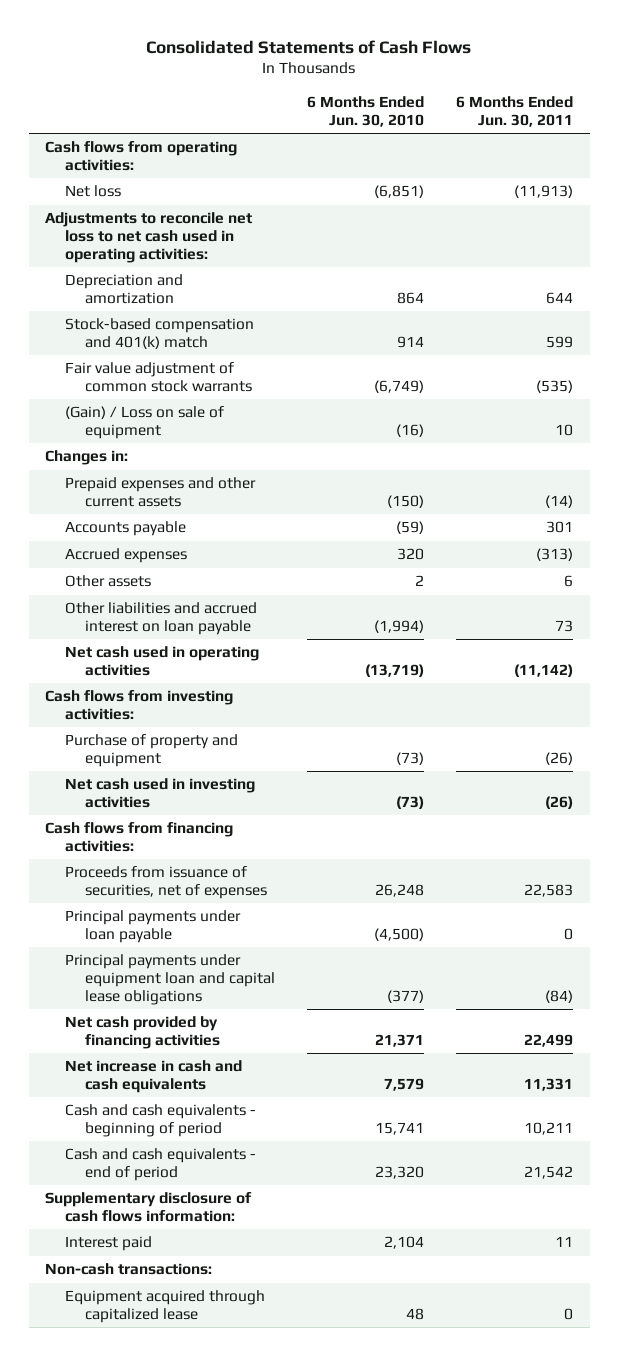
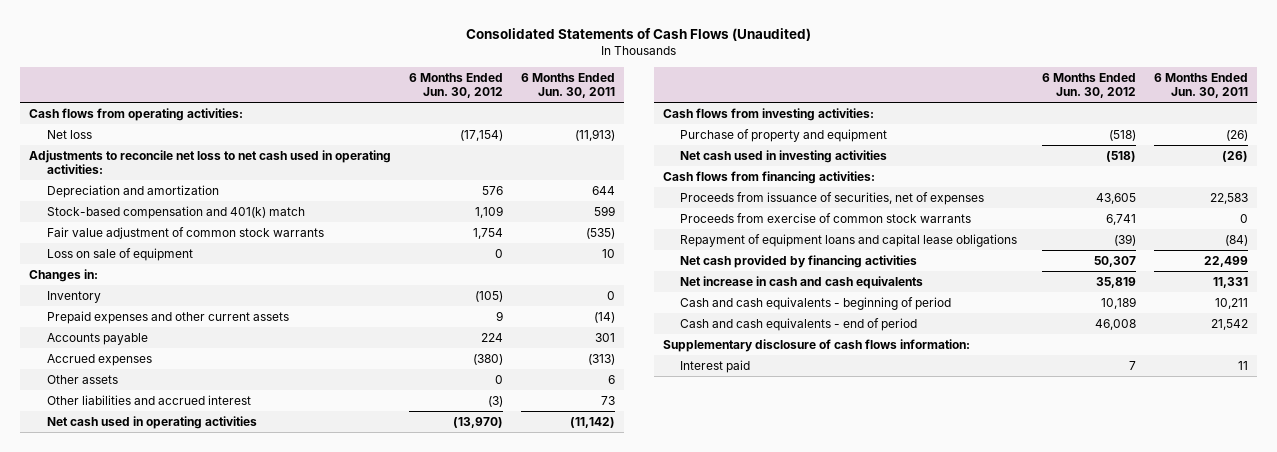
- Consolidated Statements of Cash Flows
+ Consolidated Statements of Cash Flows (Unaudited)
- | 6 Months Ended Jun. 30, 2010 | 6 Months Ended Jun. 30, 2011
+ | 6 Months Ended Jun. 30, 2012 | 6 Months Ended Jun. 30, 2011
- (Gain) / Loss on sale of equipment | (16) | 10
+ Loss on sale of equipment | 0 | 10
+ Inventory | (105) | 0
- Other liabilities and accrued interest on loan payable | (1,994) | 73
+ Other liabilities and accrued interest | (3) | 73
- Principal payments under loan payable | (4,500) | 0
- Principal payments under equipment loan and capital lease obligations | (377) | (84)
+ Proceeds from exercise of common stock warrants | 6,741 | 0
+ Repayment of equipment loans and capital lease obligations | (39) | (84)
- Non-cash transactions:
- Equipment acquired through capitalized lease | 48 | 0

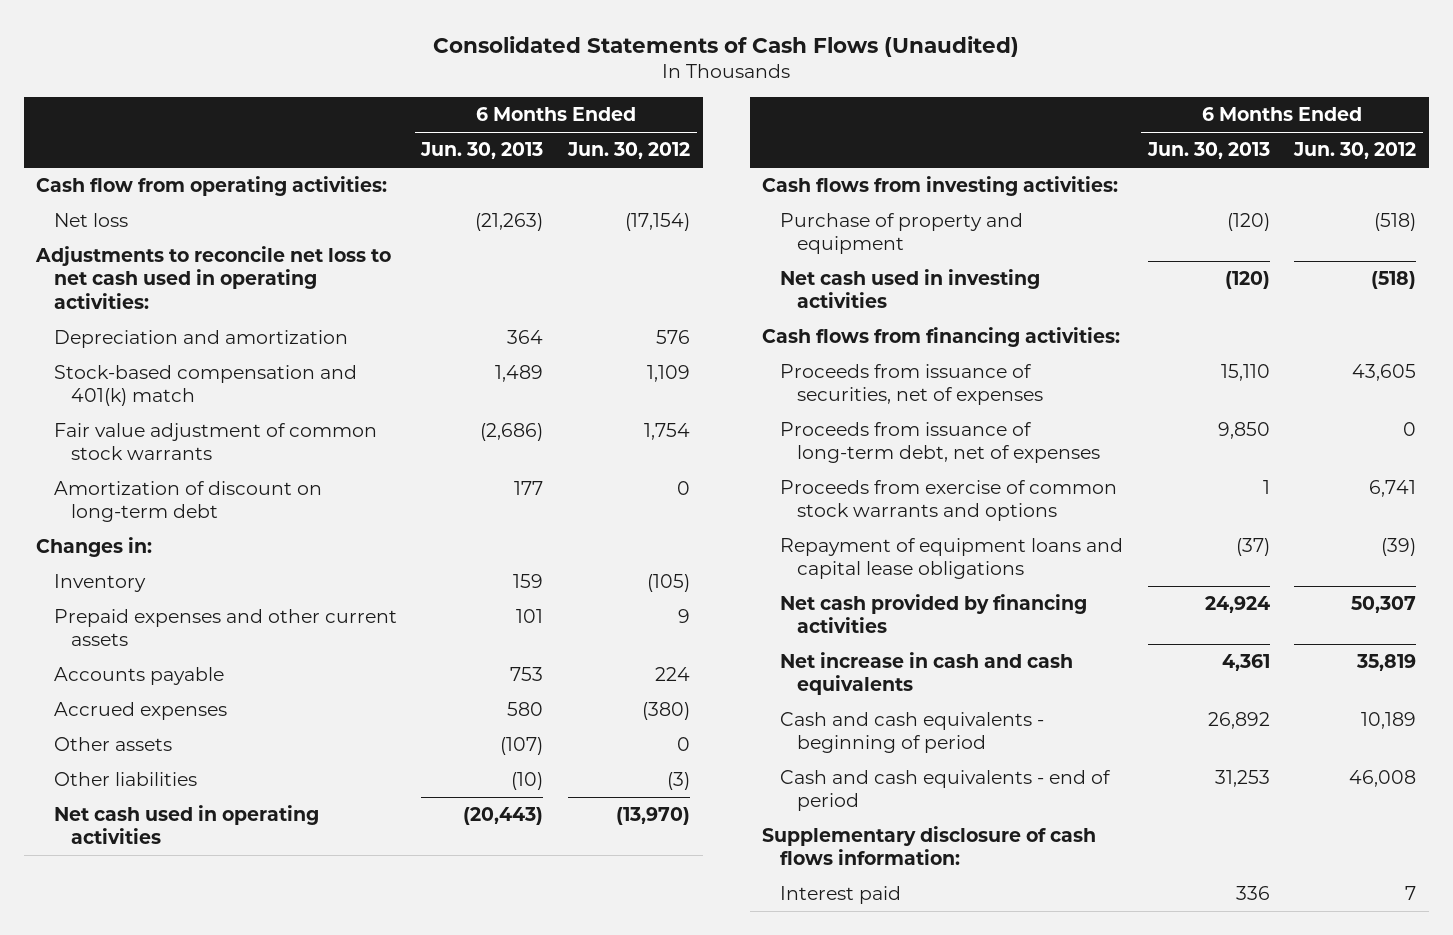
- | 6 Months Ended Jun. 30, 2012 | 6 Months Ended Jun. 30, 2011
+ | 6 Months Ended Jun. 30, 2013 | 6 Months Ended Jun. 30, 2012
- Cash flows from operating activities:
+ Cash flow from operating activities:
- Loss on sale of equipment | 0 | 10
+ Amortization of discount on long-term debt | 177 | 0
- Other liabilities and accrued interest | (3) | 73
+ Other liabilities | (10) | (3)
- Proceeds from exercise of common stock warrants | 6,741 | 0
+ Proceeds from issuance of long-term debt, net of expenses | 9,850 | 0
+ Proceeds from exercise of common stock warrants and options | 1 | 6,741

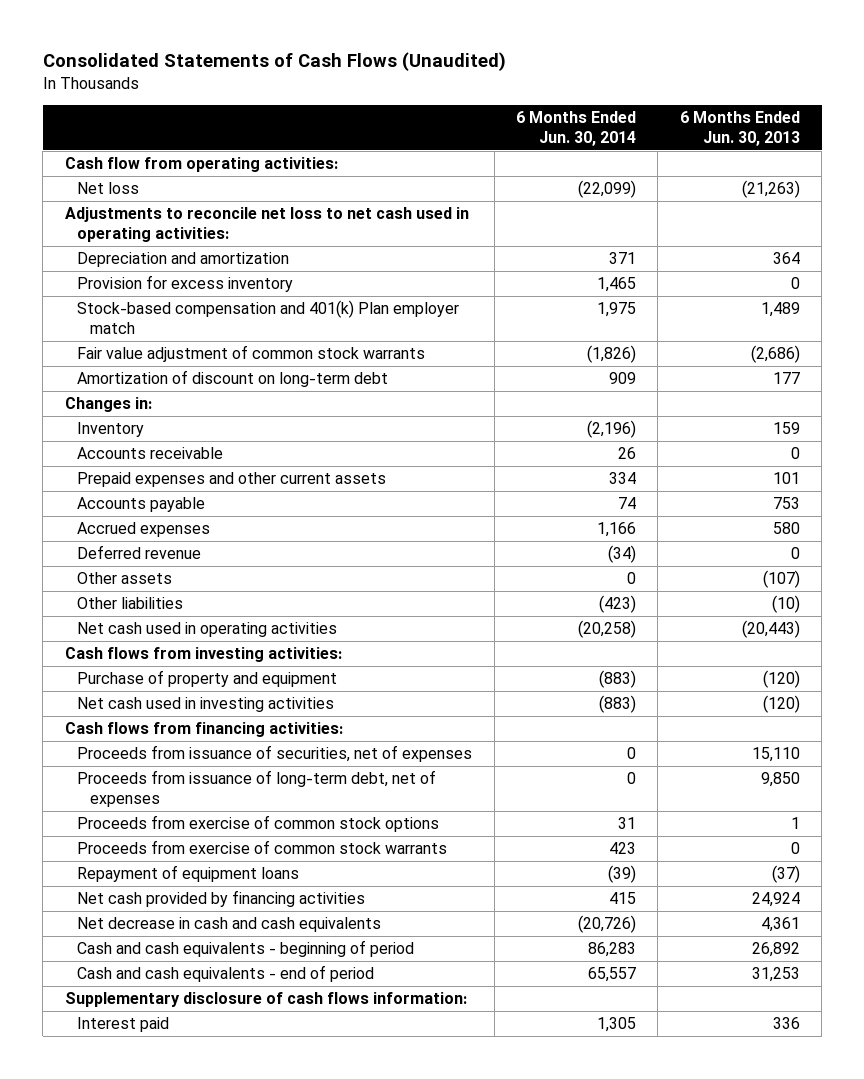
- | 6 Months Ended Jun. 30, 2013 | 6 Months Ended Jun. 30, 2012
+ | 6 Months Ended Jun. 30, 2014 | 6 Months Ended Jun. 30, 2013
- Stock-based compensation and 401(k) match | 1,489 | 1,109
+ Provision for excess inventory | 1,465 | 0
+ Stock-based compensation and 401(k) Plan employer match | 1,975 | 1,489
+ Accounts receivable | 26 | 0
+ Deferred revenue | (34) | 0
- Proceeds from exercise of common stock warrants and options | 1 | 6,741
- Repayment of equipment loans and capital lease obligations | (37) | (39)
+ Proceeds from exercise of common stock options | 31 | 1
+ Proceeds from exercise of common stock warrants | 423 | 0
+ Repayment of equipment loans | (39) | (37)
- Net increase in cash and cash equivalents | 4,361 | 35,819
+ Net decrease in cash and cash equivalents | (20,726) | 4,361

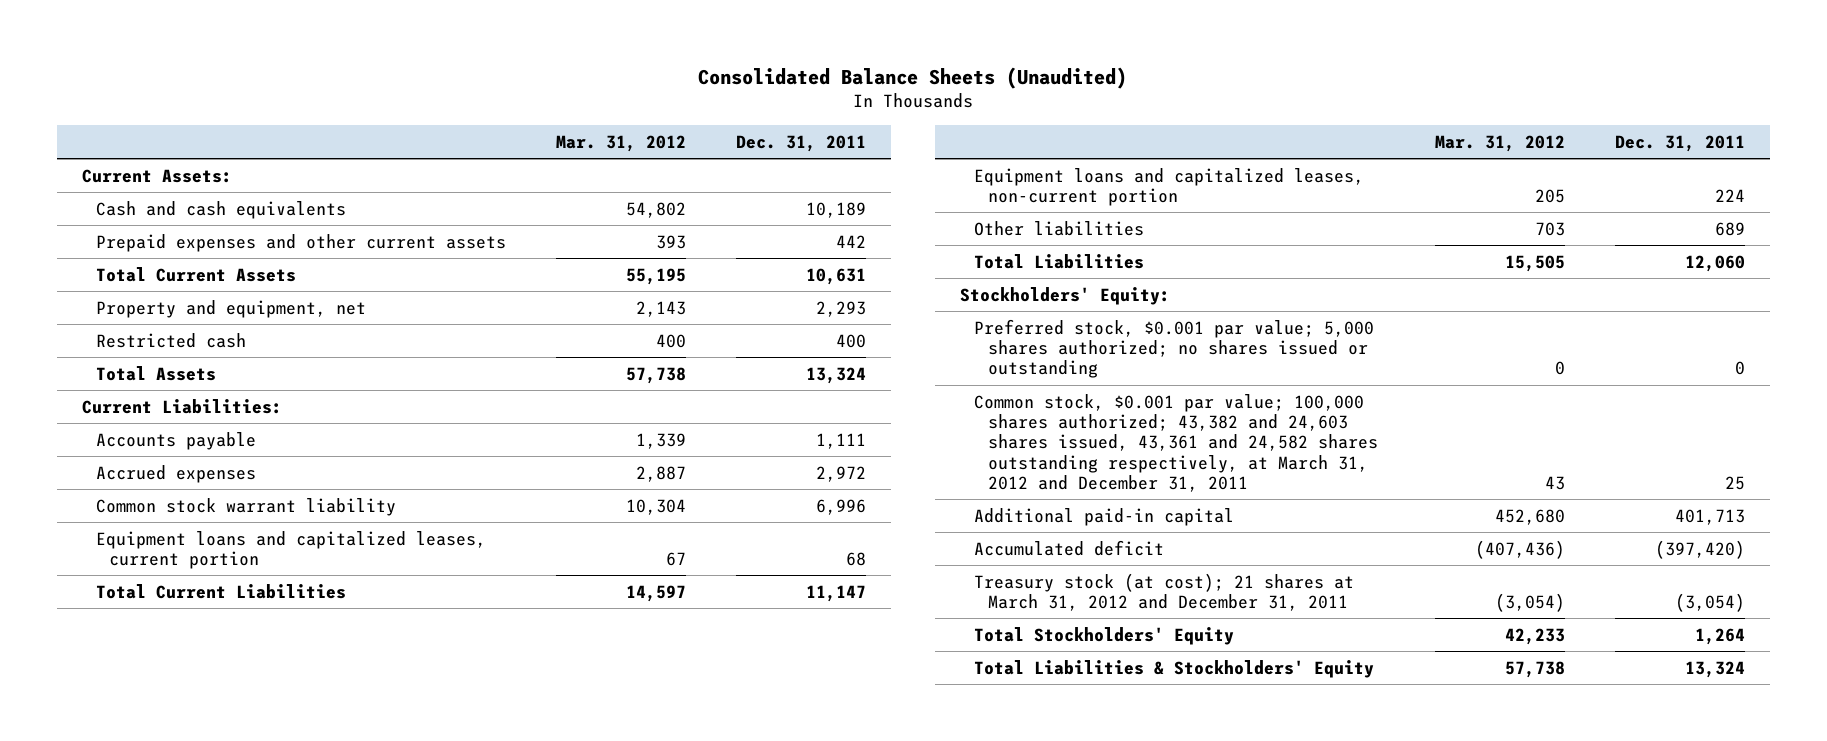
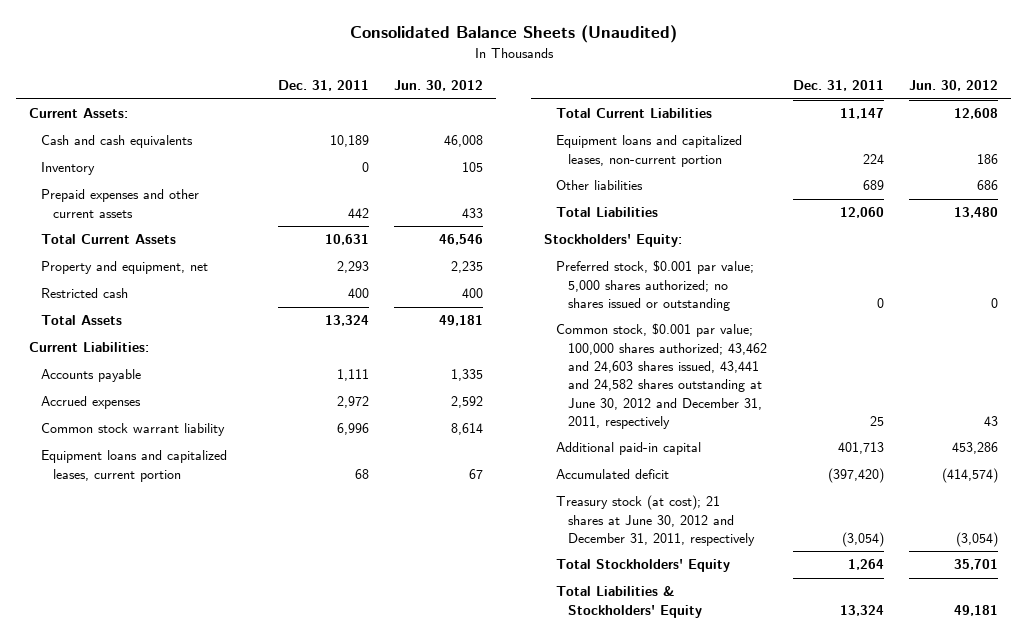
- | Mar. 31, 2012 | Dec. 31, 2011
+ | Dec. 31, 2011 | Jun. 30, 2012
+ Inventory | 0 | 105
- Common stock, $0.001 par value; 100,000 shares authorized; 43,382 and 24,603 shares issued, 43,361 and 24,582 shares outstanding respectively, at March 31, 2012 and December 31, 2011 | 43 | 25
+ Common stock, $0.001 par value; 100,000 shares authorized; 43,462 and 24,603 shares issued, 43,441 and 24,582 shares outstanding at June 30, 2012 and December 31, 2011, respectively | 25 | 43
- Treasury stock (at cost); 21 shares at March 31, 2012 and December 31, 2011 | (3,054) | (3,054)
+ Treasury stock (at cost); 21 shares at June 30, 2012 and December 31, 2011, respectively | (3,054) | (3,054)

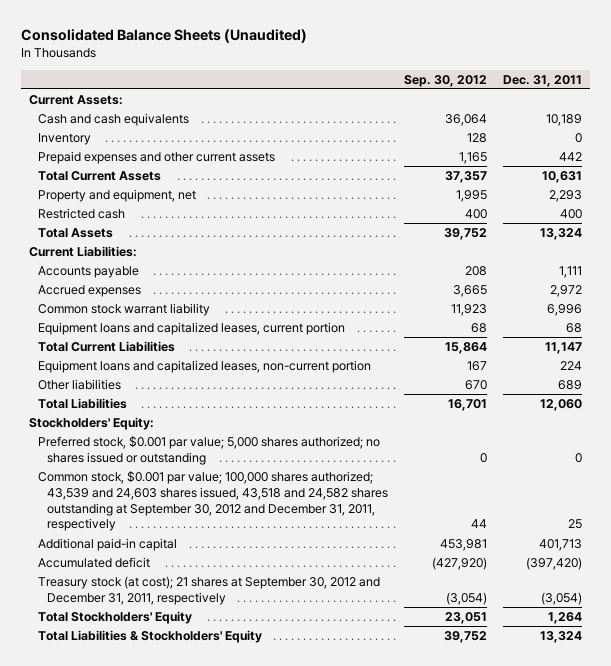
- | Dec. 31, 2011 | Jun. 30, 2012
+ | Sep. 30, 2012 | Dec. 31, 2011
- Common stock, $0.001 par value; 100,000 shares authorized; 43,462 and 24,603 shares issued, 43,441 and 24,582 shares outstanding at June 30, 2012 and December 31, 2011, respectively | 25 | 43
+ Common stock, $0.001 par value; 100,000 shares authorized; 43,539 and 24,603 shares issued, 43,518 and 24,582 shares outstanding at September 30, 2012 and December 31, 2011, respectively | 44 | 25
- Treasury stock (at cost); 21 shares at June 30, 2012 and December 31, 2011, respectively | (3,054) | (3,054)
+ Treasury stock (at cost); 21 shares at September 30, 2012 and December 31, 2011, respectively | (3,054) | (3,054)

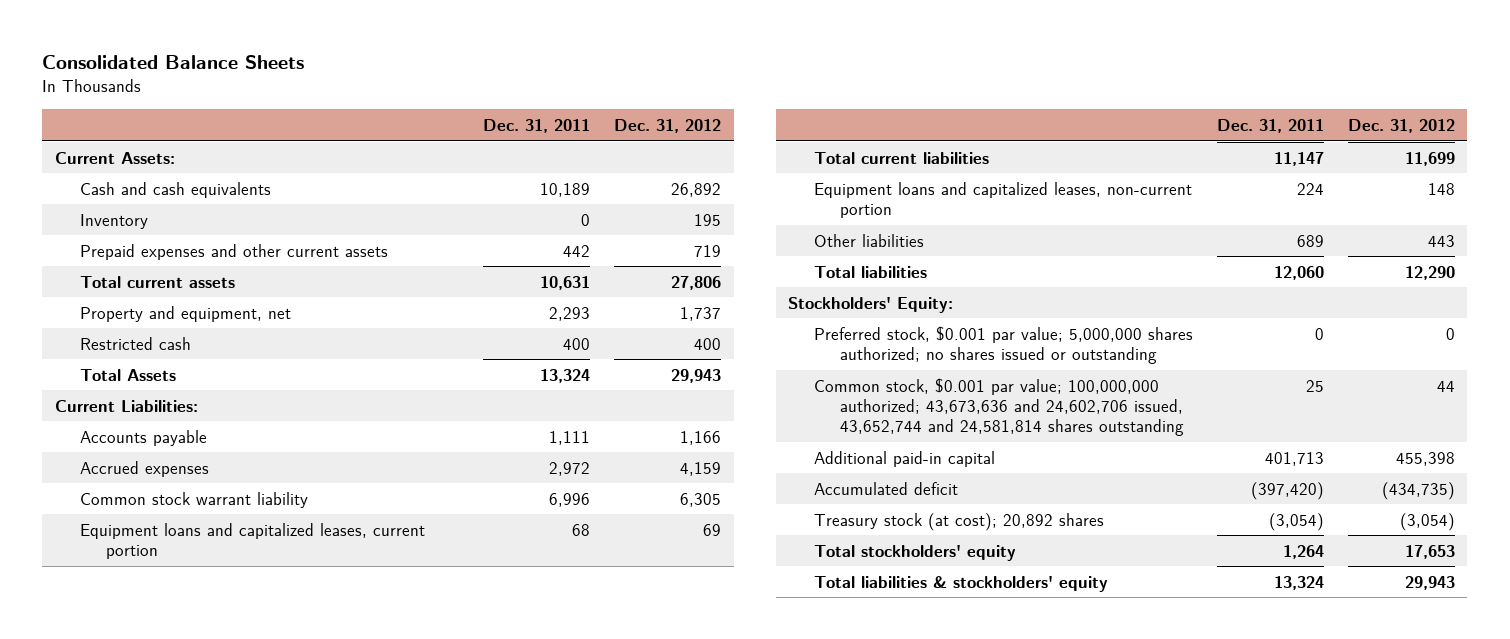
- Consolidated Balance Sheets (Unaudited)
+ Consolidated Balance Sheets
- | Sep. 30, 2012 | Dec. 31, 2011
+ | Dec. 31, 2011 | Dec. 31, 2012
- Total Current Assets | 37,357 | 10,631
+ Total current assets | 10,631 | 27,806
- Total Current Liabilities | 15,864 | 11,147
+ Total current liabilities | 11,147 | 11,699
- Total Liabilities | 16,701 | 12,060
+ Total liabilities | 12,060 | 12,290
- Preferred stock, $0.001 par value; 5,000 shares authorized; no shares issued or outstanding | 0 | 0
- Common stock, $0.001 par value; 100,000 shares authorized; 43,539 and 24,603 shares issued, 43,518 and 24,582 shares outstanding at September 30, 2012 and December 31, 2011, respectively | 44 | 25
+ Preferred stock, $0.001 par value; 5,000,000 shares authorized; no shares issued or outstanding | 0 | 0
+ Common stock, $0.001 par value; 100,000,000 authorized; 43,673,636 and 24,602,706 issued, 43,652,744 and 24,581,814 shares outstanding | 25 | 44
- Treasury stock (at cost); 21 shares at September 30, 2012 and December 31, 2011, respectively | (3,054) | (3,054)
- Total Stockholders' Equity | 23,051 | 1,264
- Total Liabilities & Stockholders' Equity | 39,752 | 13,324
+ Treasury stock (at cost); 20,892 shares | (3,054) | (3,054)
+ Total stockholders' equity | 1,264 | 17,653
+ Total liabilities & stockholders' equity | 13,324 | 29,943

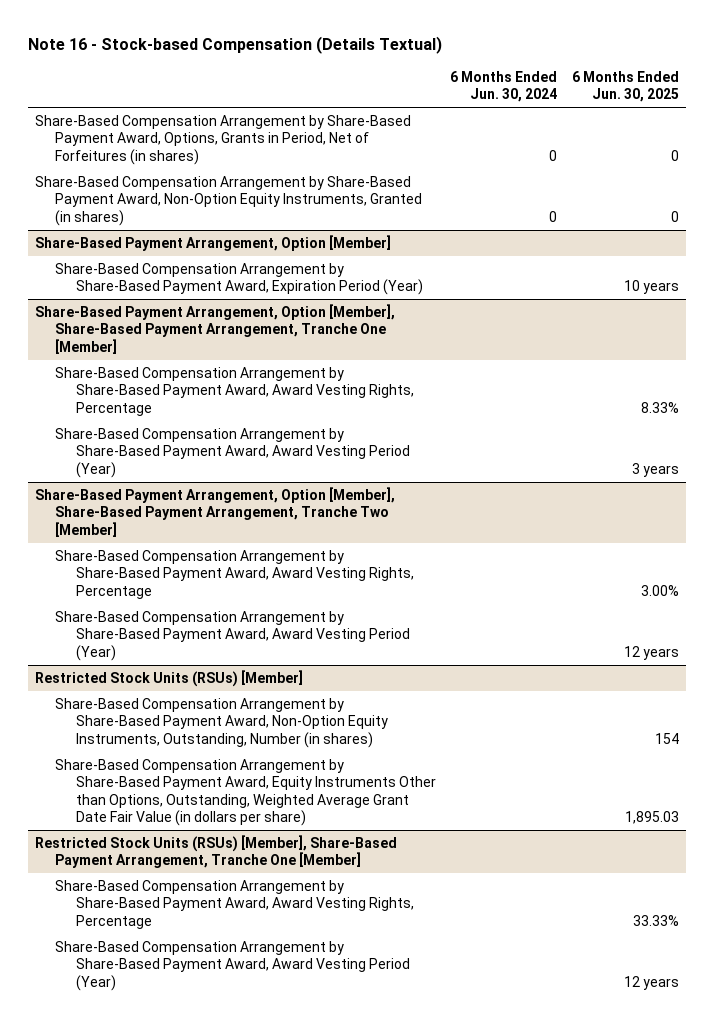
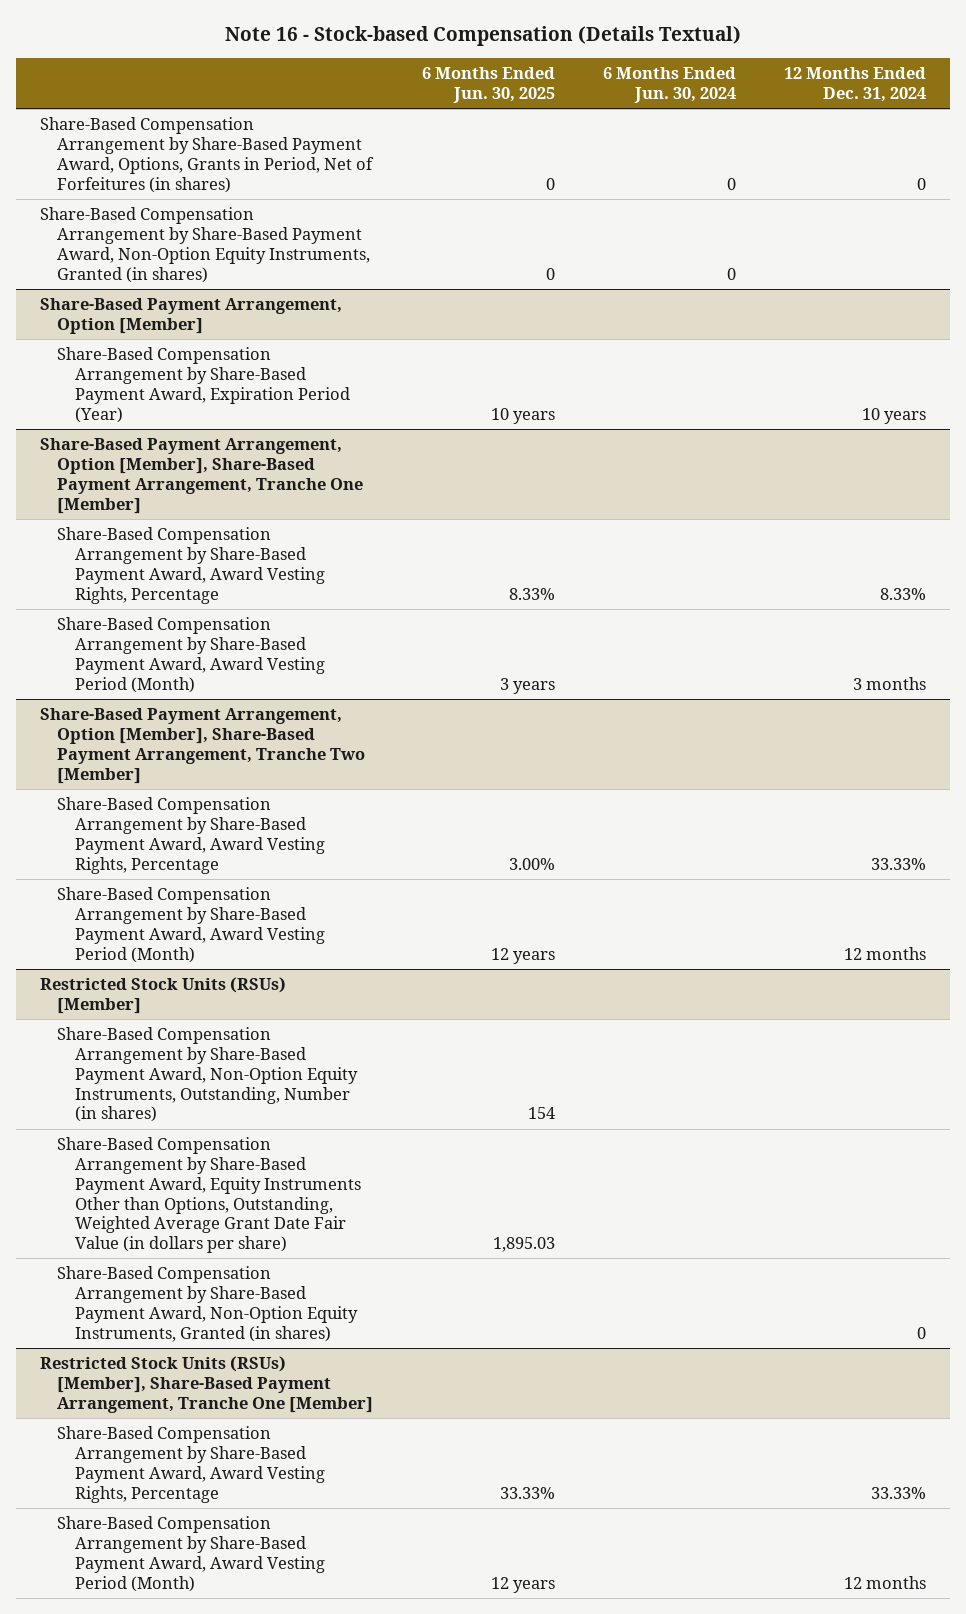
- | 6 Months Ended Jun. 30, 2024 | 6 Months Ended Jun. 30, 2025
+ | 6 Months Ended Jun. 30, 2025 | 6 Months Ended Jun. 30, 2024 | 12 Months Ended Dec. 31, 2024
@ Share-Based Payment Arrangement, Option [Member], Share-Based Payment Arrangement, Tranche One [Member]
- Share-Based Compensation Arrangement by Share-Based Payment Award, Award Vesting Period (Year) | | 3 years
+ Share-Based Compensation Arrangement by Share-Based Payment Award, Award Vesting Period (Month) | 3 years | | 3 months
@ Share-Based Payment Arrangement, Option [Member], Share-Based Payment Arrangement, Tranche Two [Member]
- Share-Based Compensation Arrangement by Share-Based Payment Award, Award Vesting Period (Year) | | 12 years
+ Share-Based Compensation Arrangement by Share-Based Payment Award, Award Vesting Period (Month) | 12 years | | 12 months
@ Restricted Stock Units (RSUs) [Member]
+ Share-Based Compensation Arrangement by Share-Based Payment Award, Non-Option Equity Instruments, Granted (in shares) | | | 0
@ Restricted Stock Units (RSUs) [Member], Share-Based Payment Arrangement, Tranche One [Member]
- Share-Based Compensation Arrangement by Share-Based Payment Award, Award Vesting Period (Year) | | 12 years
+ Share-Based Compensation Arrangement by Share-Based Payment Award, Award Vesting Period (Month) | 12 years | | 12 months

